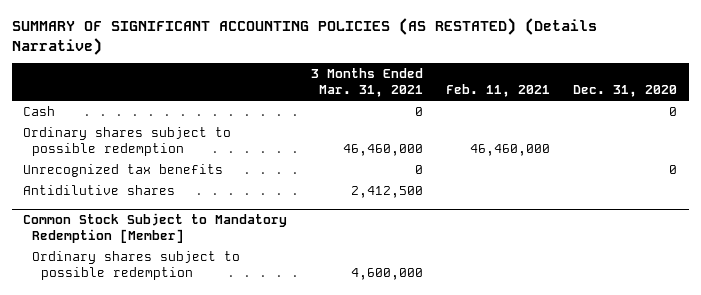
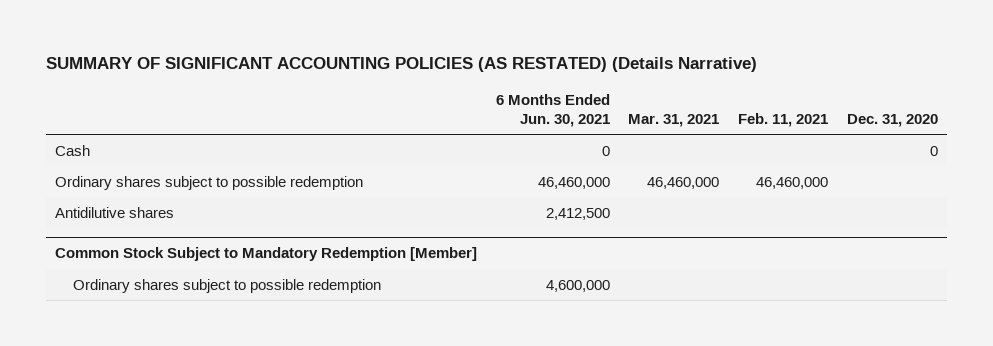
- | 3 Months Ended Mar. 31, 2021 | Feb. 11, 2021 | Dec. 31, 2020
+ | 6 Months Ended Jun. 30, 2021 | Mar. 31, 2021 | Feb. 11, 2021 | Dec. 31, 2020
- Unrecognized tax benefits | 0 | | 0

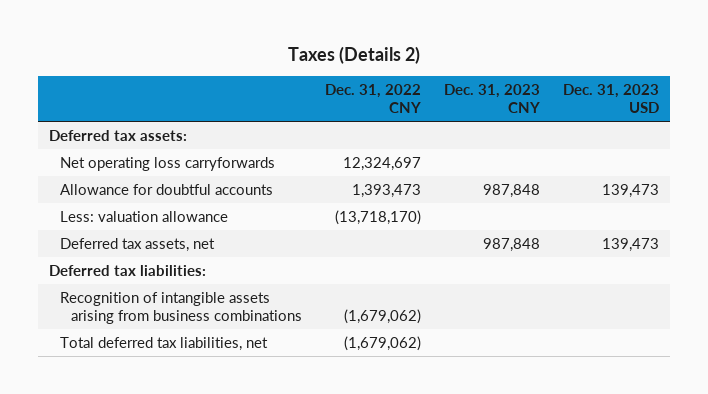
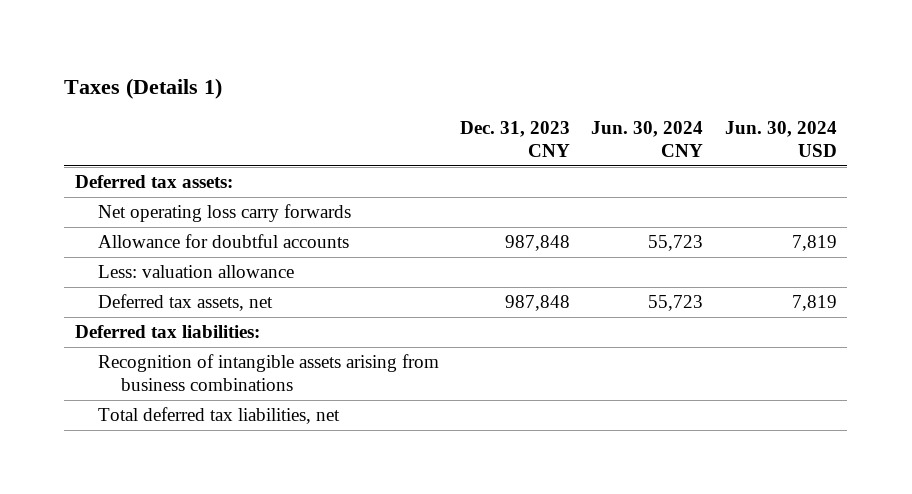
- Taxes (Details 2)
+ Taxes (Details 1)
- | Dec. 31, 2022 CNY | Dec. 31, 2023 CNY | Dec. 31, 2023 USD
+ | Dec. 31, 2023 CNY | Jun. 30, 2024 CNY | Jun. 30, 2024 USD
- Net operating loss carryforwards | 12,324,697 | |
+ Net operating loss carry forwards

